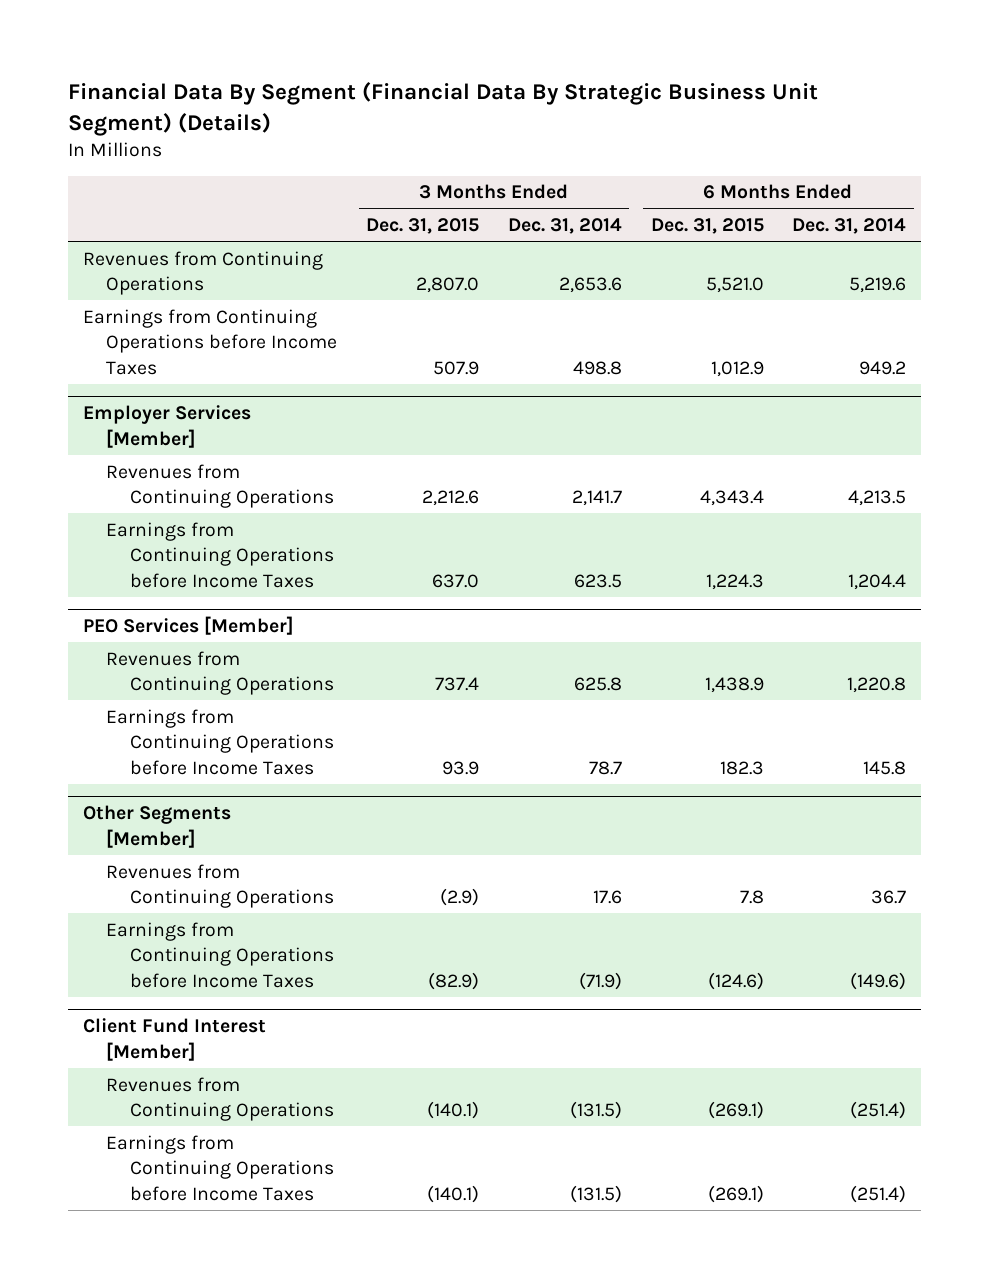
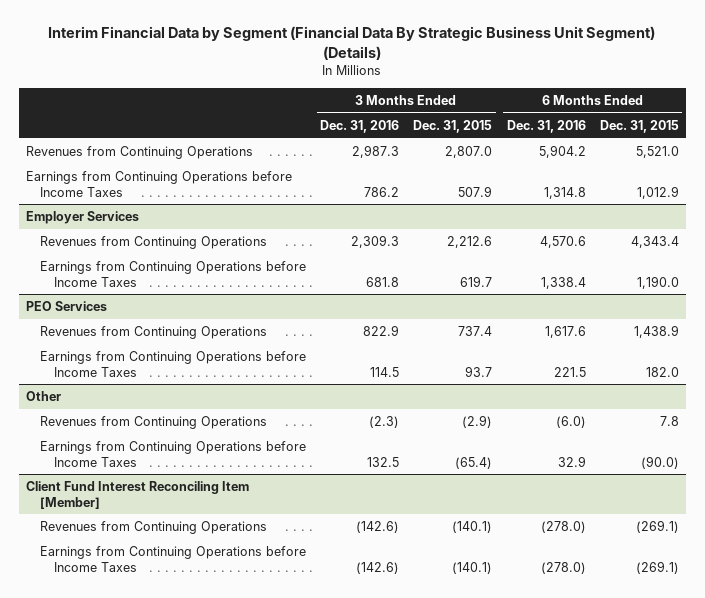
- Financial Data By Segment (Financial Data By Strategic Business Unit Segment) (Details)
+ Interim Financial Data by Segment (Financial Data By Strategic Business Unit Segment) (Details)
- | 3 Months Ended Dec. 31, 2015 | 3 Months Ended Dec. 31, 2014 | 6 Months Ended Dec. 31, 2015 | 6 Months Ended Dec. 31, 2014
+ | 3 Months Ended Dec. 31, 2016 | 3 Months Ended Dec. 31, 2015 | 6 Months Ended Dec. 31, 2016 | 6 Months Ended Dec. 31, 2015
- Employer Services [Member]
+ Employer Services
- Earnings from Continuing Operations before Income Taxes | 637.0 | 623.5 | 1,224.3 | 1,204.4
- PEO Services [Member]
+ Earnings from Continuing Operations before Income Taxes | 681.8 | 619.7 | 1,338.4 | 1,190.0
+ PEO Services
- Earnings from Continuing Operations before Income Taxes | 93.9 | 78.7 | 182.3 | 145.8
- Other Segments [Member]
+ Earnings from Continuing Operations before Income Taxes | 114.5 | 93.7 | 221.5 | 182.0
+ Other
- Earnings from Continuing Operations before Income Taxes | (82.9) | (71.9) | (124.6) | (149.6)
- Client Fund Interest [Member]
+ Earnings from Continuing Operations before Income Taxes | 132.5 | (65.4) | 32.9 | (90.0)
+ Client Fund Interest Reconciling Item [Member]

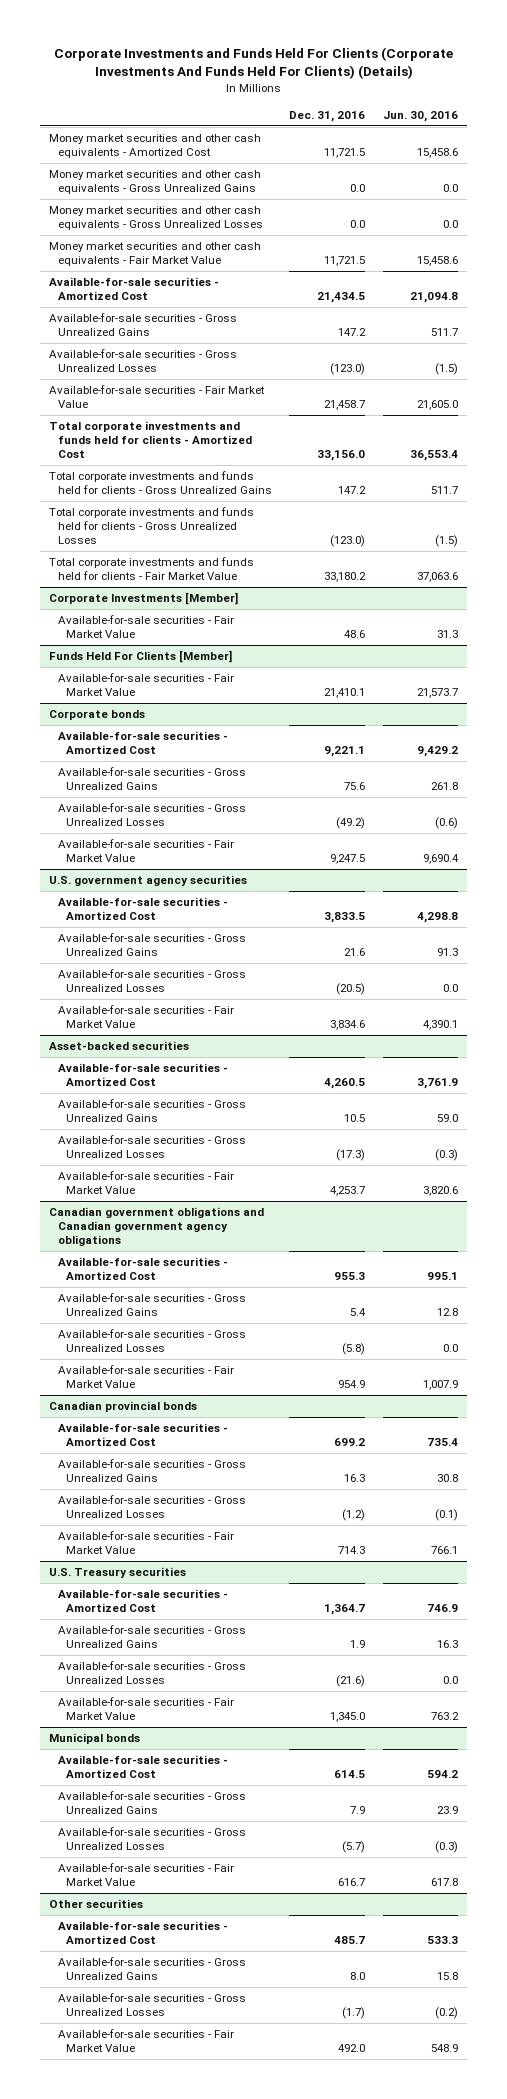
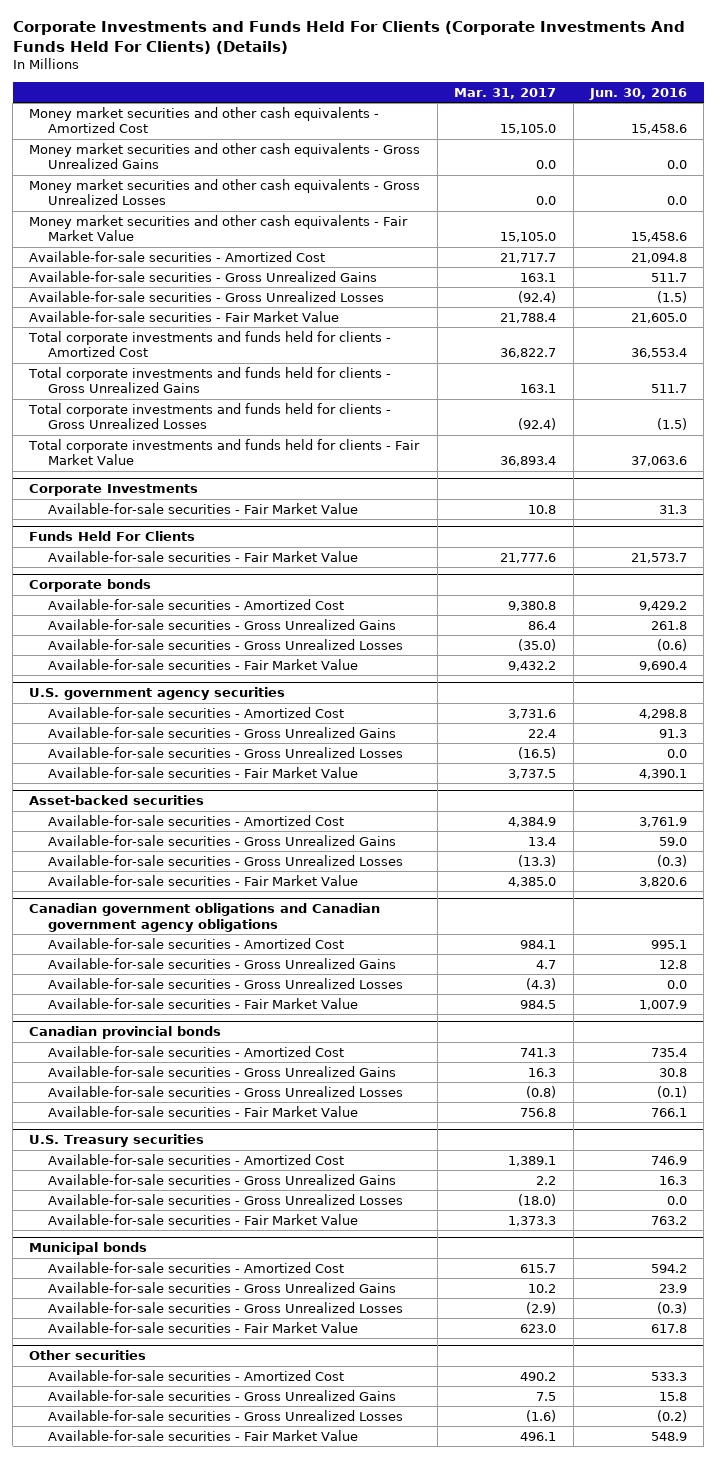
- | Dec. 31, 2016 | Jun. 30, 2016
+ | Mar. 31, 2017 | Jun. 30, 2016
- Corporate Investments [Member]
+ Corporate Investments
- Funds Held For Clients [Member]
+ Funds Held For Clients

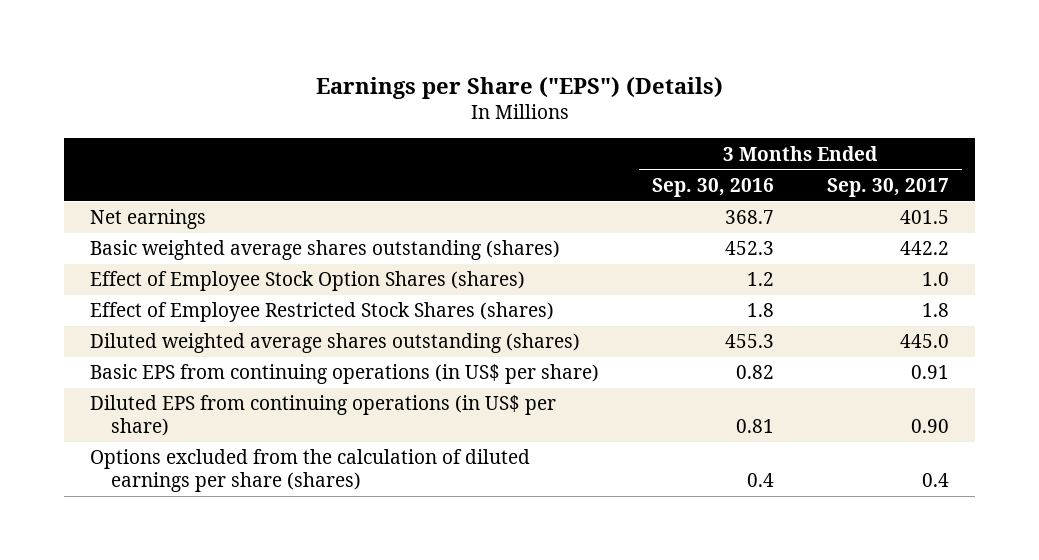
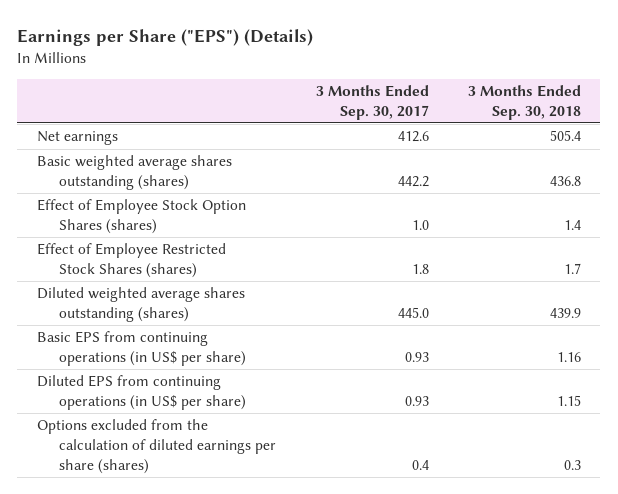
- | 3 Months Ended Sep. 30, 2016 | 3 Months Ended Sep. 30, 2017
+ | 3 Months Ended Sep. 30, 2017 | 3 Months Ended Sep. 30, 2018
- Net earnings | 368.7 | 401.5
+ Net earnings | 412.6 | 505.4
- Basic EPS from continuing operations (in US$ per share) | 0.82 | 0.91
- Diluted EPS from continuing operations (in US$ per share) | 0.81 | 0.90
+ Basic EPS from continuing operations (in US$ per share) | 0.93 | 1.16
+ Diluted EPS from continuing operations (in US$ per share) | 0.93 | 1.15

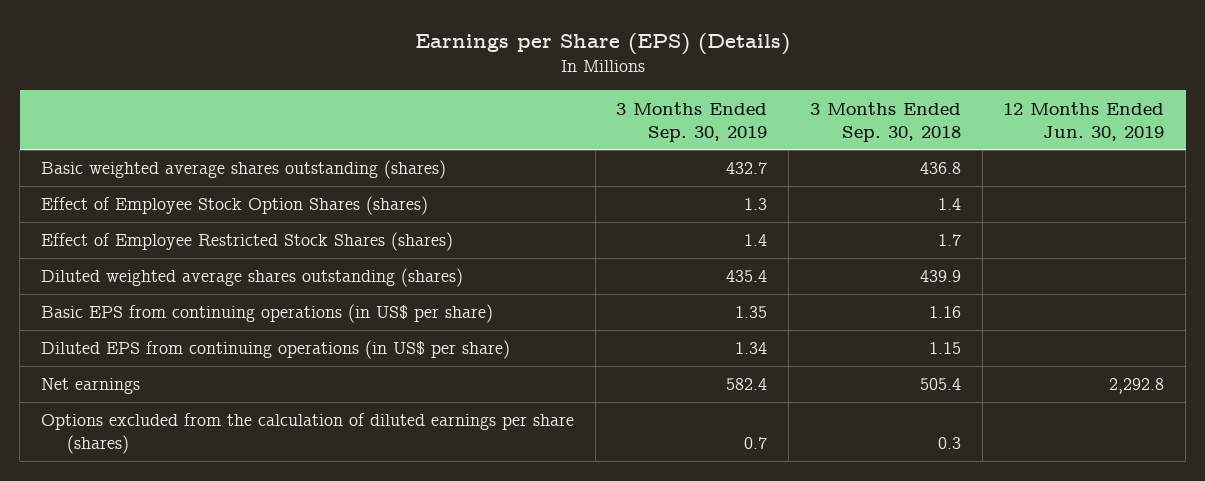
- Earnings per Share ("EPS") (Details)
+ Earnings per Share (EPS) (Details)
- | 3 Months Ended Sep. 30, 2017 | 3 Months Ended Sep. 30, 2018
+ | 3 Months Ended Sep. 30, 2019 | 3 Months Ended Sep. 30, 2018 | 12 Months Ended Jun. 30, 2019
moved down: Net earnings | 582.4 | 505.4 | 2,292.8

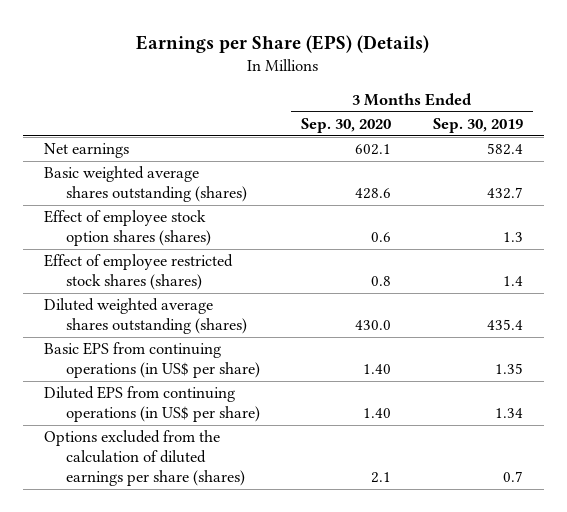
- | 3 Months Ended Sep. 30, 2019 | 3 Months Ended Sep. 30, 2018 | 12 Months Ended Jun. 30, 2019
+ | 3 Months Ended Sep. 30, 2020 | 3 Months Ended Sep. 30, 2019
moved up: Net earnings | 602.1 | 582.4
- Effect of Employee Stock Option Shares (shares) | 1.3 | 1.4 |
- Effect of Employee Restricted Stock Shares (shares) | 1.4 | 1.7 |
+ Effect of employee stock option shares (shares) | 0.6 | 1.3
+ Effect of employee restricted stock shares (shares) | 0.8 | 1.4

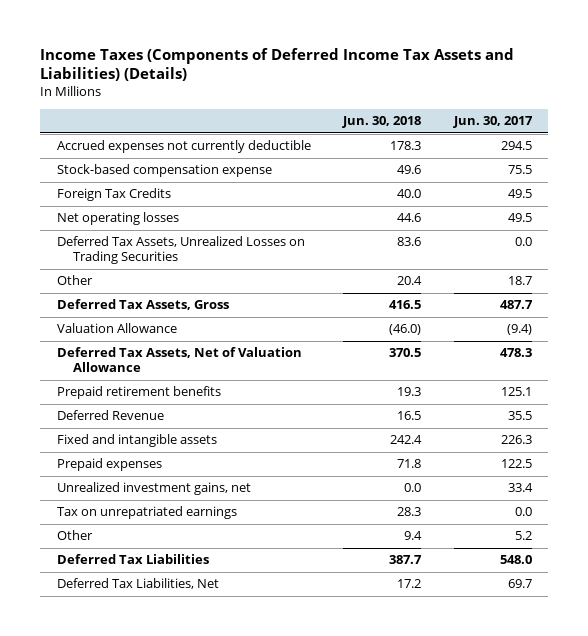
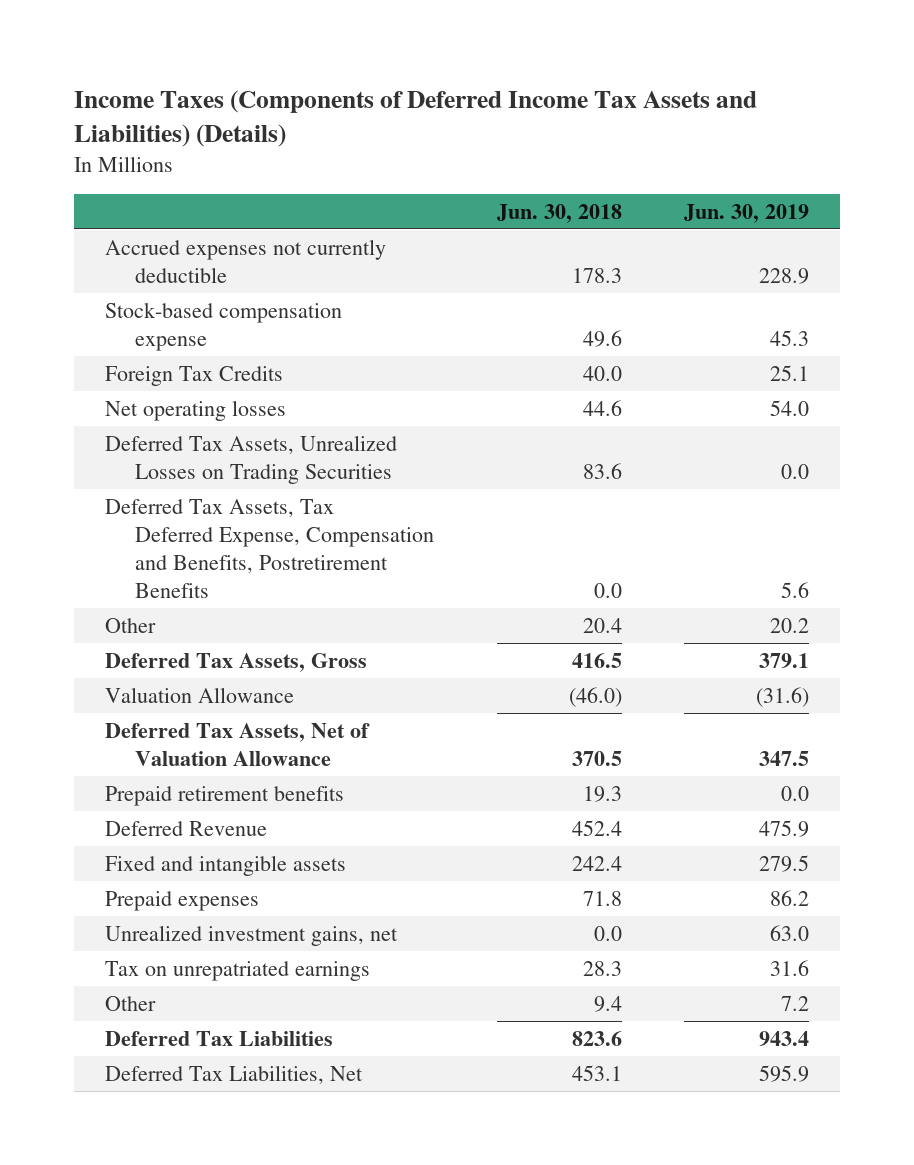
- | Jun. 30, 2018 | Jun. 30, 2017
+ | Jun. 30, 2018 | Jun. 30, 2019
+ Deferred Tax Assets, Tax Deferred Expense, Compensation and Benefits, Postretirement Benefits | 0.0 | 5.6
- Deferred Revenue | 16.5 | 35.5
+ Deferred Revenue | 452.4 | 475.9
- Deferred Tax Liabilities | 387.7 | 548.0
- Deferred Tax Liabilities, Net | 17.2 | 69.7
+ Deferred Tax Liabilities | 823.6 | 943.4
+ Deferred Tax Liabilities, Net | 453.1 | 595.9

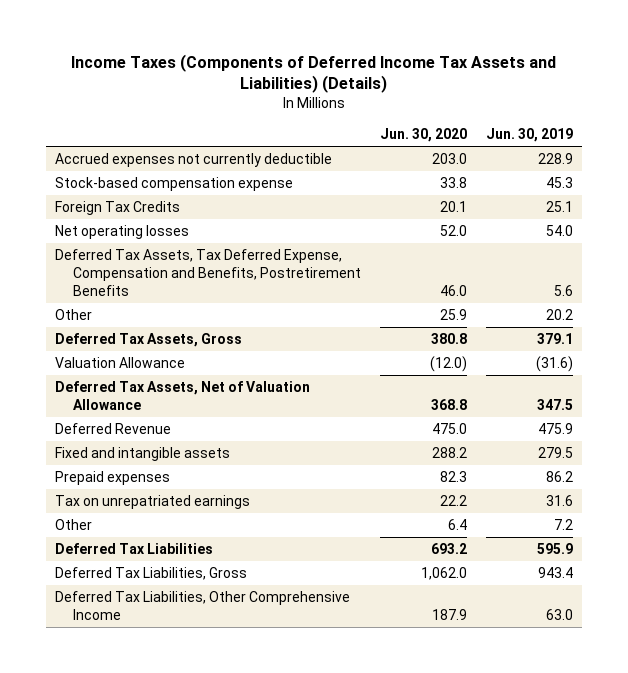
- | Jun. 30, 2018 | Jun. 30, 2019
+ | Jun. 30, 2020 | Jun. 30, 2019
- Deferred Tax Assets, Unrealized Losses on Trading Securities | 83.6 | 0.0
- Prepaid retirement benefits | 19.3 | 0.0
- Unrealized investment gains, net | 0.0 | 63.0
- Deferred Tax Liabilities | 823.6 | 943.4
- Deferred Tax Liabilities, Net | 453.1 | 595.9
+ Deferred Tax Liabilities | 693.2 | 595.9
+ Deferred Tax Liabilities, Gross | 1,062.0 | 943.4
+ Deferred Tax Liabilities, Other Comprehensive Income | 187.9 | 63.0

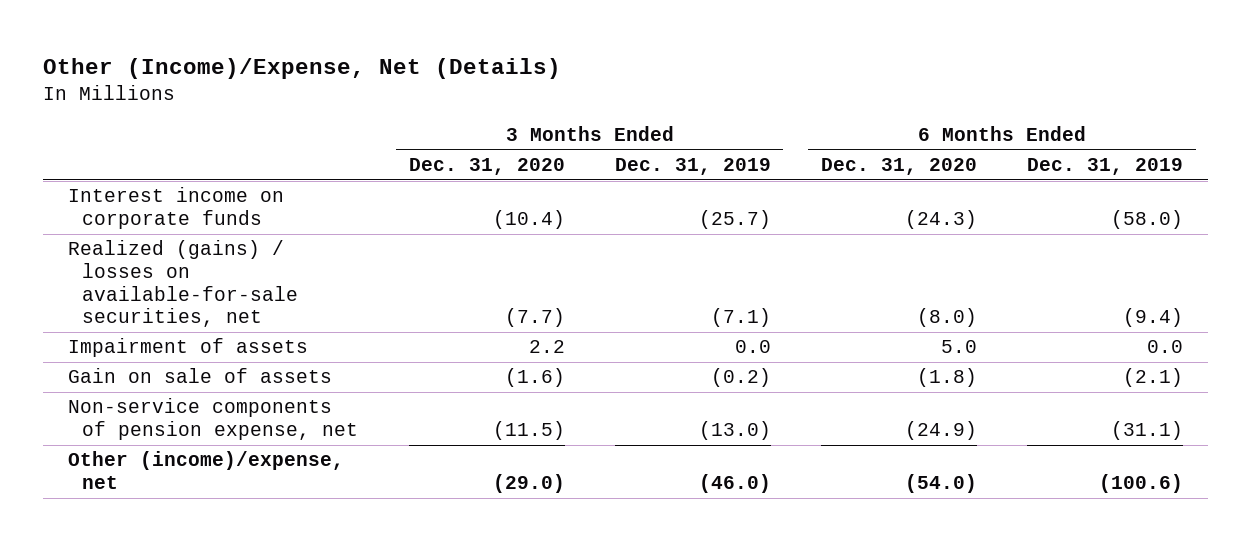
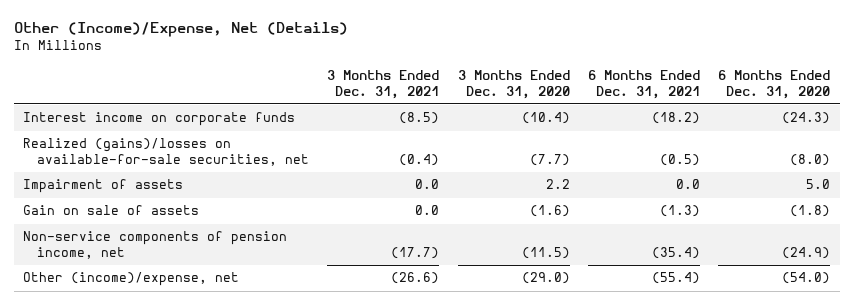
- | 3 Months Ended Dec. 31, 2020 | 3 Months Ended Dec. 31, 2019 | 6 Months Ended Dec. 31, 2020 | 6 Months Ended Dec. 31, 2019
+ | 3 Months Ended Dec. 31, 2021 | 3 Months Ended Dec. 31, 2020 | 6 Months Ended Dec. 31, 2021 | 6 Months Ended Dec. 31, 2020
- Realized (gains) / losses on available-for-sale securities, net | (7.7) | (7.1) | (8.0) | (9.4)
+ Realized (gains)/losses on available-for-sale securities, net | (0.4) | (7.7) | (0.5) | (8.0)
- Non-service components of pension expense, net | (11.5) | (13.0) | (24.9) | (31.1)
+ Non-service components of pension income, net | (17.7) | (11.5) | (35.4) | (24.9)

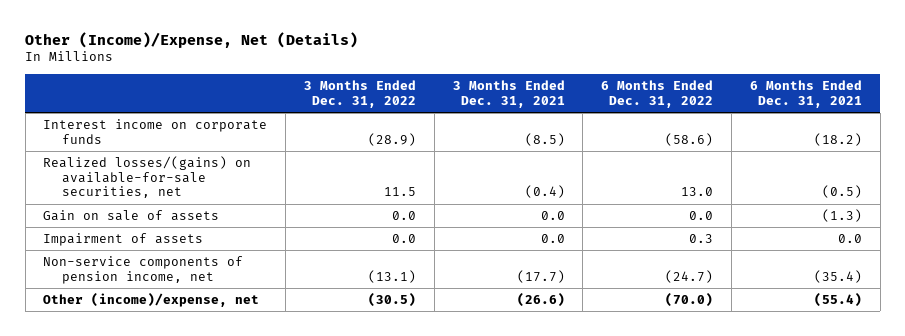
- | 3 Months Ended Dec. 31, 2021 | 3 Months Ended Dec. 31, 2020 | 6 Months Ended Dec. 31, 2021 | 6 Months Ended Dec. 31, 2020
+ | 3 Months Ended Dec. 31, 2022 | 3 Months Ended Dec. 31, 2021 | 6 Months Ended Dec. 31, 2022 | 6 Months Ended Dec. 31, 2021
- Realized (gains)/losses on available-for-sale securities, net | (0.4) | (7.7) | (0.5) | (8.0)
+ Realized losses/(gains) on available-for-sale securities, net | 11.5 | (0.4) | 13.0 | (0.5)
moved down: Impairment of assets | 0.0 | 0.0 | 0.3 | 0.0

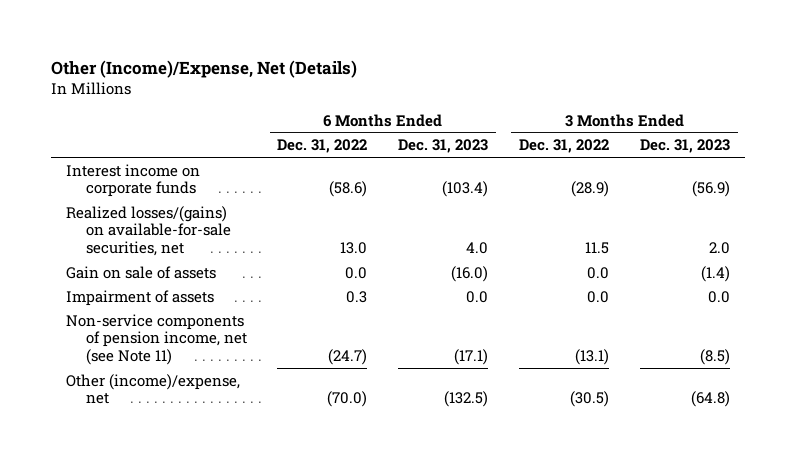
- | 3 Months Ended Dec. 31, 2022 | 3 Months Ended Dec. 31, 2021 | 6 Months Ended Dec. 31, 2022 | 6 Months Ended Dec. 31, 2021
+ | 6 Months Ended Dec. 31, 2022 | 6 Months Ended Dec. 31, 2023 | 3 Months Ended Dec. 31, 2022 | 3 Months Ended Dec. 31, 2023
- Non-service components of pension income, net | (13.1) | (17.7) | (24.7) | (35.4)
+ Non-service components of pension income, net (see Note 11) | (24.7) | (17.1) | (13.1) | (8.5)

